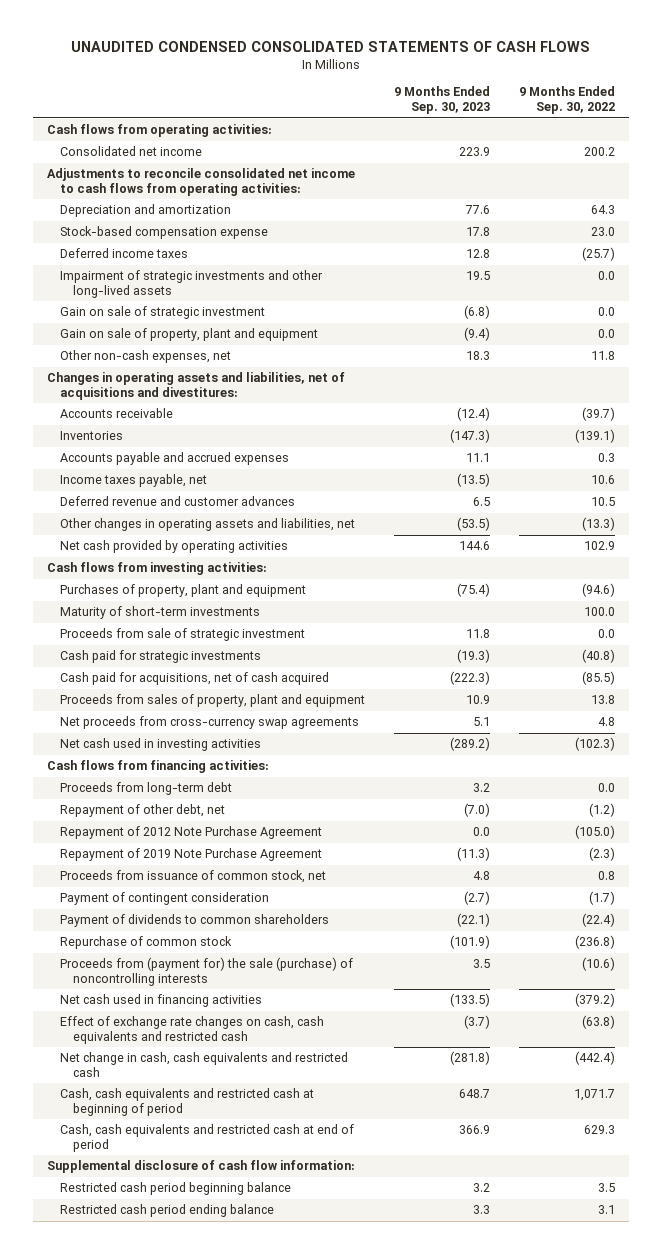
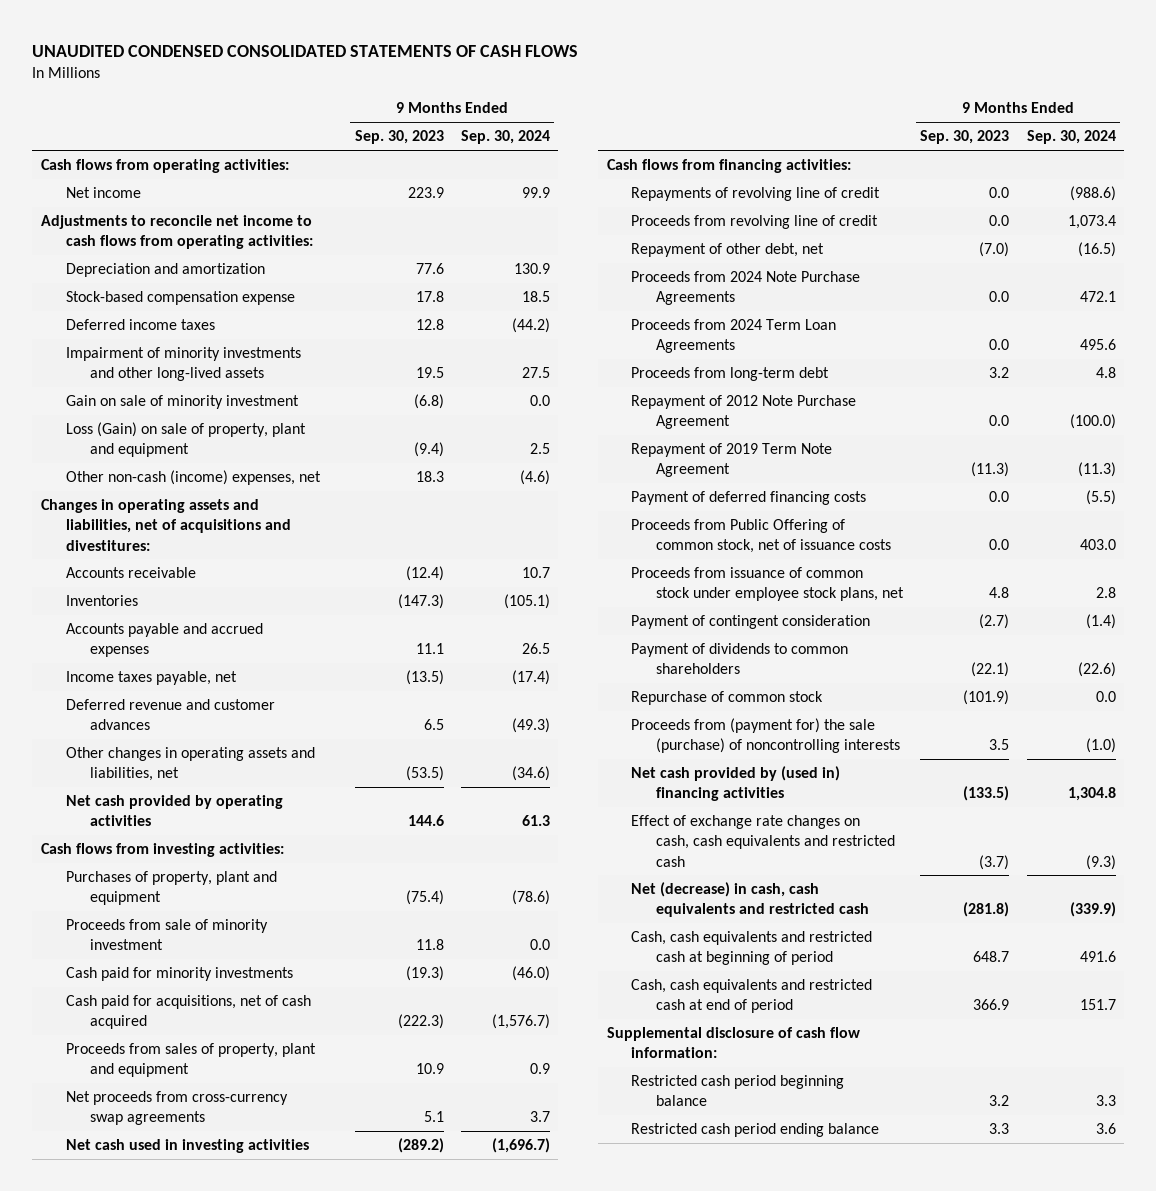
- | 9 Months Ended Sep. 30, 2023 | 9 Months Ended Sep. 30, 2022
+ | 9 Months Ended Sep. 30, 2023 | 9 Months Ended Sep. 30, 2024
- Consolidated net income | 223.9 | 200.2
- Adjustments to reconcile consolidated net income to cash flows from operating activities:
+ Net income | 223.9 | 99.9
+ Adjustments to reconcile net income to cash flows from operating activities:
- Impairment of strategic investments and other long-lived assets | 19.5 | 0.0
- Gain on sale of strategic investment | (6.8) | 0.0
- Gain on sale of property, plant and equipment | (9.4) | 0.0
- Other non-cash expenses, net | 18.3 | 11.8
+ Impairment of minority investments and other long-lived assets | 19.5 | 27.5
+ Gain on sale of minority investment | (6.8) | 0.0
+ Loss (Gain) on sale of property, plant and equipment | (9.4) | 2.5
+ Other non-cash (income) expenses, net | 18.3 | (4.6)
- Maturity of short-term investments | | 100.0
- Proceeds from sale of strategic investment | 11.8 | 0.0
- Cash paid for strategic investments | (19.3) | (40.8)
+ Proceeds from sale of minority investment | 11.8 | 0.0
+ Cash paid for minority investments | (19.3) | (46.0)
+ Repayments of revolving line of credit | 0.0 | (988.6)
+ Proceeds from revolving line of credit | 0.0 | 1,073.4
+ Proceeds from 2024 Note Purchase Agreements | 0.0 | 472.1
+ Proceeds from 2024 Term Loan Agreements | 0.0 | 495.6
moved down: Proceeds from long-term debt | 3.2 | 4.8
- Repayment of 2019 Note Purchase Agreement | (11.3) | (2.3)
- Proceeds from issuance of common stock, net | 4.8 | 0.8
+ Repayment of 2019 Term Note Agreement | (11.3) | (11.3)
+ Payment of deferred financing costs | 0.0 | (5.5)
+ Proceeds from Public Offering of common stock, net of issuance costs | 0.0 | 403.0
+ Proceeds from issuance of common stock under employee stock plans, net | 4.8 | 2.8
- Net cash used in financing activities | (133.5) | (379.2)
+ Net cash provided by (used in) financing activities | (133.5) | 1,304.8
- Net change in cash, cash equivalents and restricted cash | (281.8) | (442.4)
+ Net (decrease) in cash, cash equivalents and restricted cash | (281.8) | (339.9)

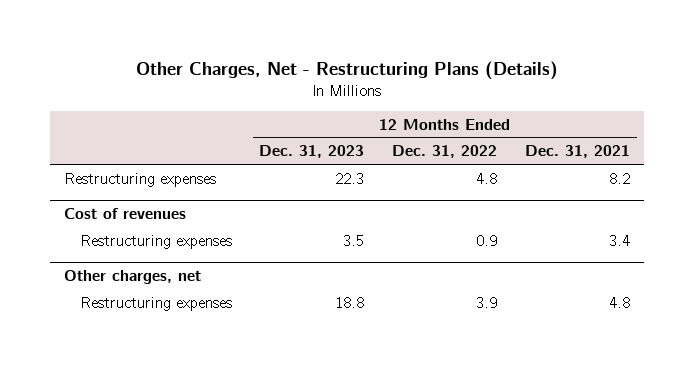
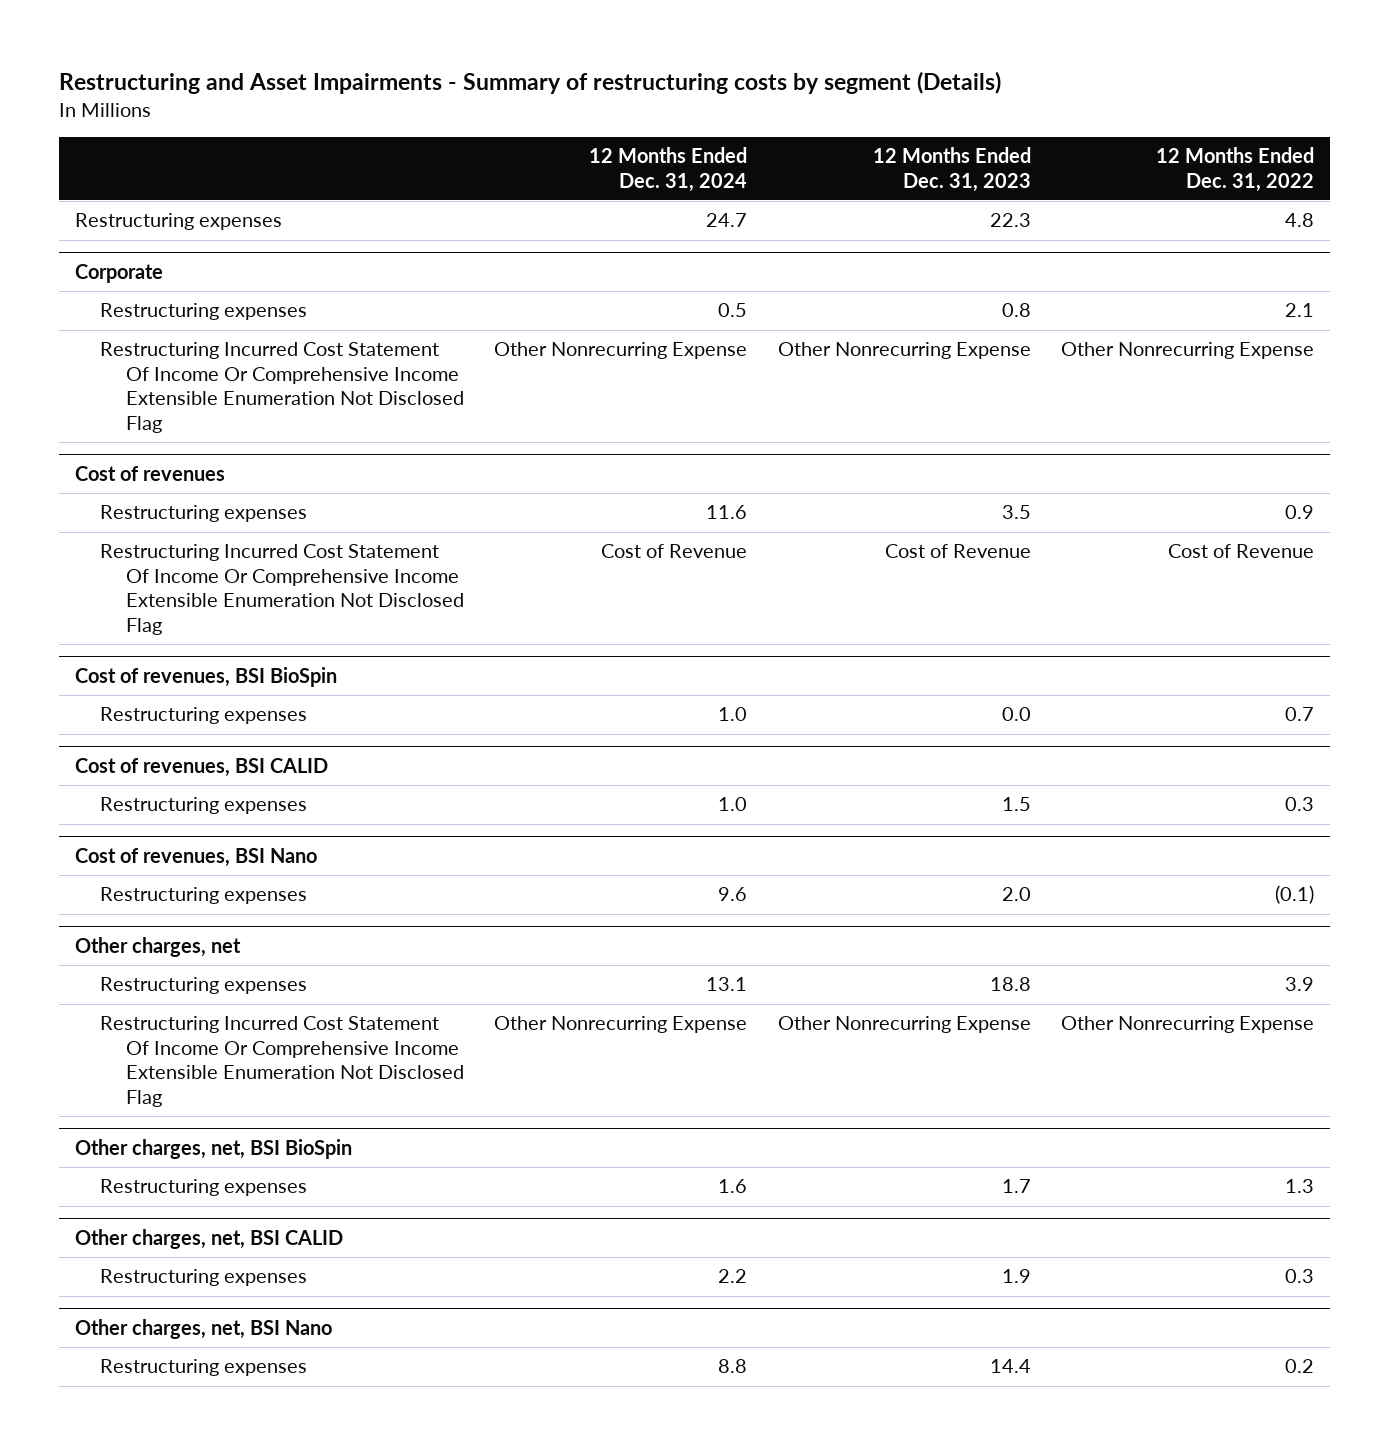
- Other Charges, Net - Restructuring Plans (Details)
+ Restructuring and Asset Impairments - Summary of restructuring costs by segment (Details)
- | 12 Months Ended Dec. 31, 2023 | 12 Months Ended Dec. 31, 2022 | 12 Months Ended Dec. 31, 2021
+ | 12 Months Ended Dec. 31, 2024 | 12 Months Ended Dec. 31, 2023 | 12 Months Ended Dec. 31, 2022
+ Corporate
+ Restructuring expenses | 0.5 | 0.8 | 2.1
+ Restructuring Incurred Cost Statement Of Income Or Comprehensive Income Extensible Enumeration Not Disclosed Flag | Other Nonrecurring Expense | Other Nonrecurring Expense | Other Nonrecurring Expense
@ Cost of revenues
+ Restructuring Incurred Cost Statement Of Income Or Comprehensive Income Extensible Enumeration Not Disclosed Flag | Cost of Revenue | Cost of Revenue | Cost of Revenue
+ Cost of revenues, BSI BioSpin
+ Restructuring expenses | 1.0 | 0.0 | 0.7
+ Cost of revenues, BSI CALID
+ Restructuring expenses | 1.0 | 1.5 | 0.3
+ Cost of revenues, BSI Nano
+ Restructuring expenses | 9.6 | 2.0 | (0.1)
@ Other charges, net
+ Restructuring Incurred Cost Statement Of Income Or Comprehensive Income Extensible Enumeration Not Disclosed Flag | Other Nonrecurring Expense | Other Nonrecurring Expense | Other Nonrecurring Expense
+ Other charges, net, BSI BioSpin
+ Restructuring expenses | 1.6 | 1.7 | 1.3
+ Other charges, net, BSI CALID
+ Restructuring expenses | 2.2 | 1.9 | 0.3
+ Other charges, net, BSI Nano
+ Restructuring expenses | 8.8 | 14.4 | 0.2

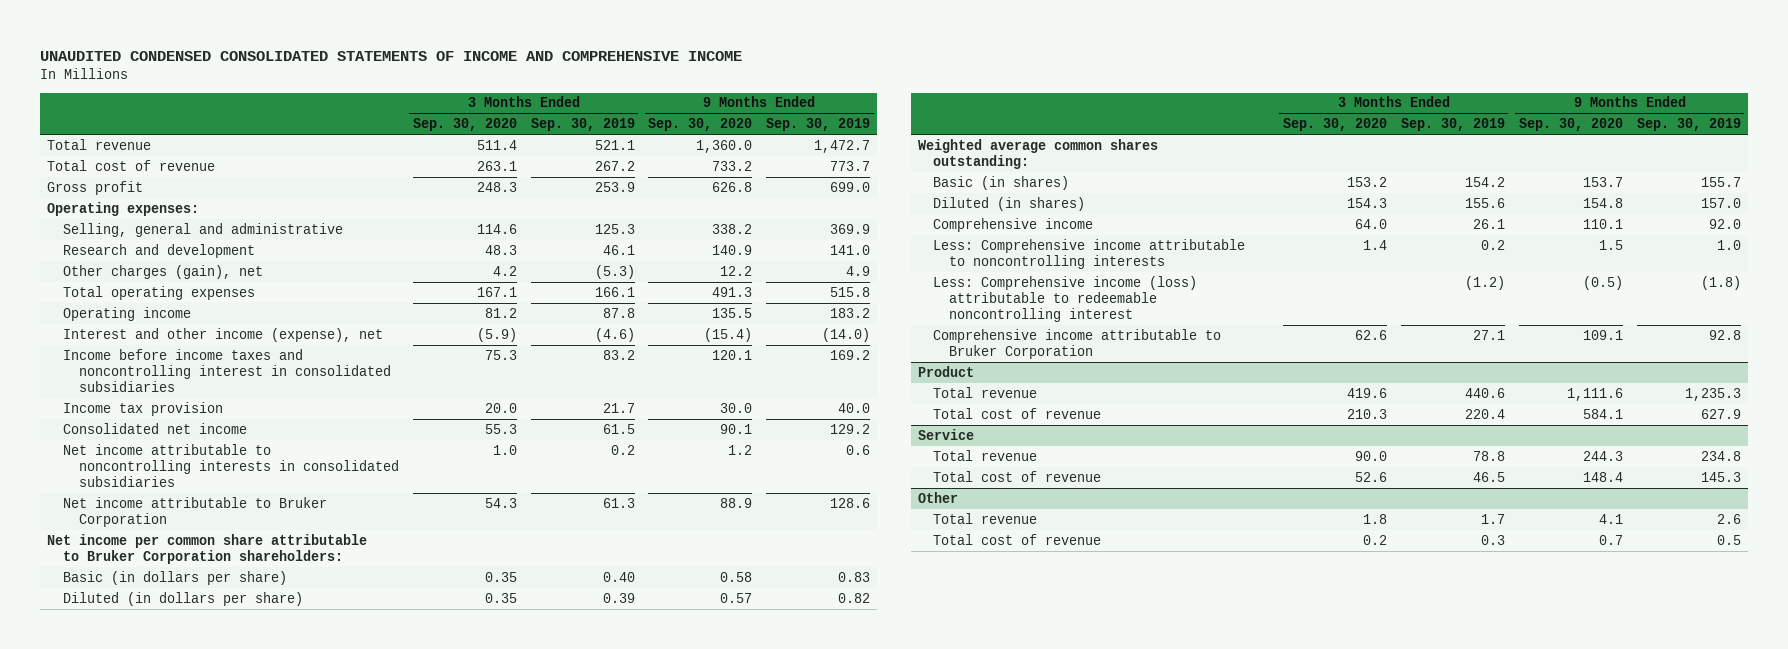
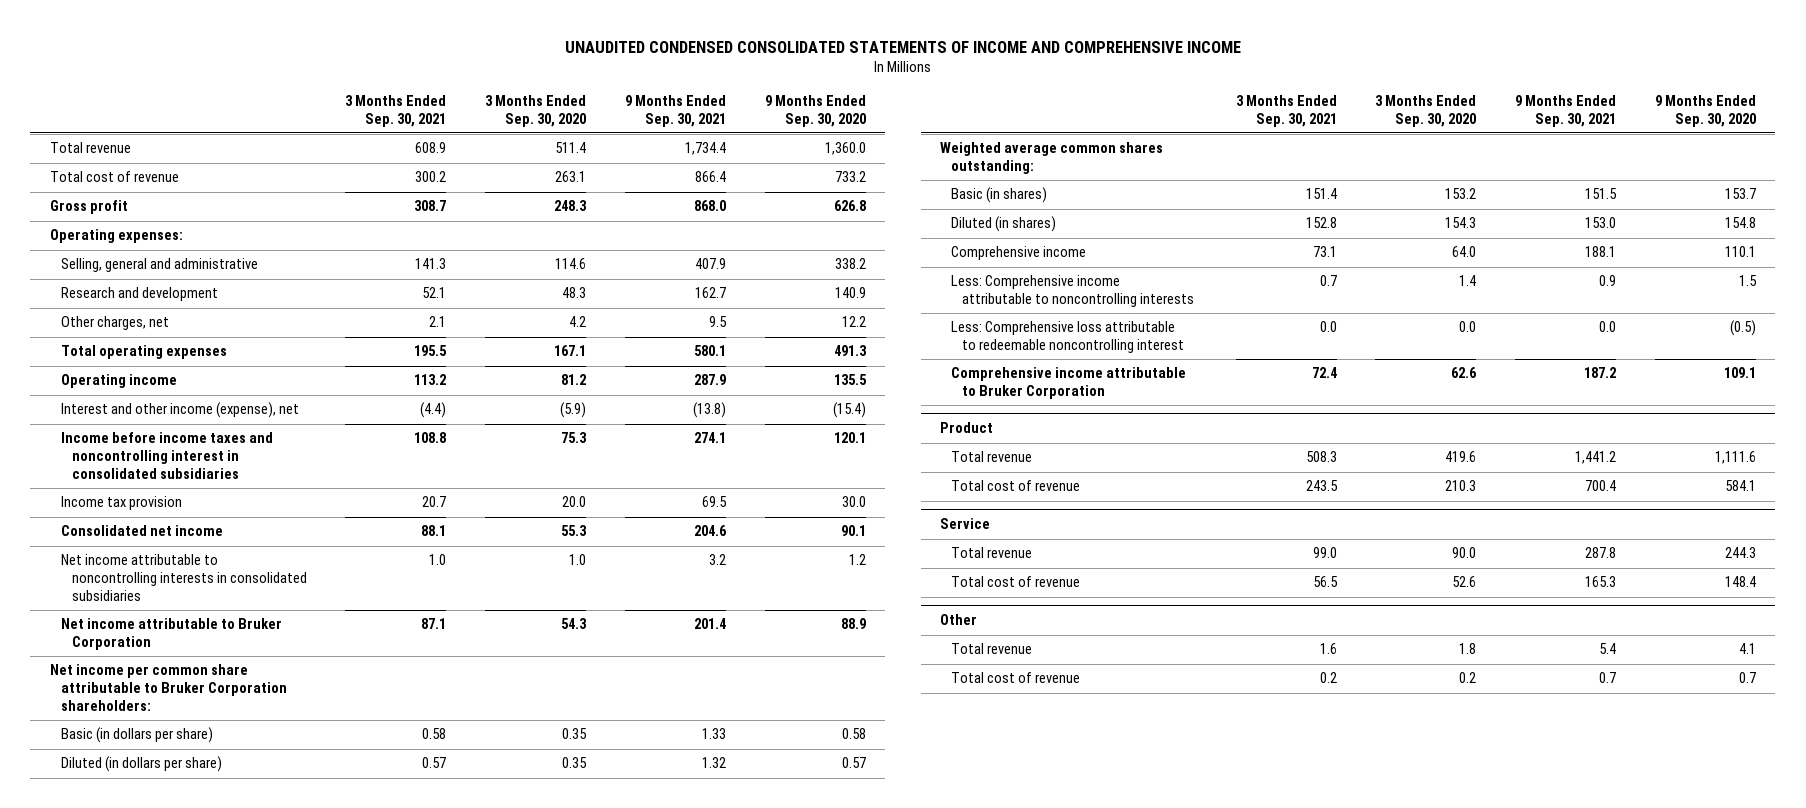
- | 3 Months Ended Sep. 30, 2020 | 3 Months Ended Sep. 30, 2019 | 9 Months Ended Sep. 30, 2020 | 9 Months Ended Sep. 30, 2019
+ | 3 Months Ended Sep. 30, 2021 | 3 Months Ended Sep. 30, 2020 | 9 Months Ended Sep. 30, 2021 | 9 Months Ended Sep. 30, 2020
- Other charges (gain), net | 4.2 | (5.3) | 12.2 | 4.9
+ Other charges, net | 2.1 | 4.2 | 9.5 | 12.2
- Less: Comprehensive income (loss) attributable to redeemable noncontrolling interest | | (1.2) | (0.5) | (1.8)
+ Less: Comprehensive loss attributable to redeemable noncontrolling interest | 0.0 | 0.0 | 0.0 | (0.5)

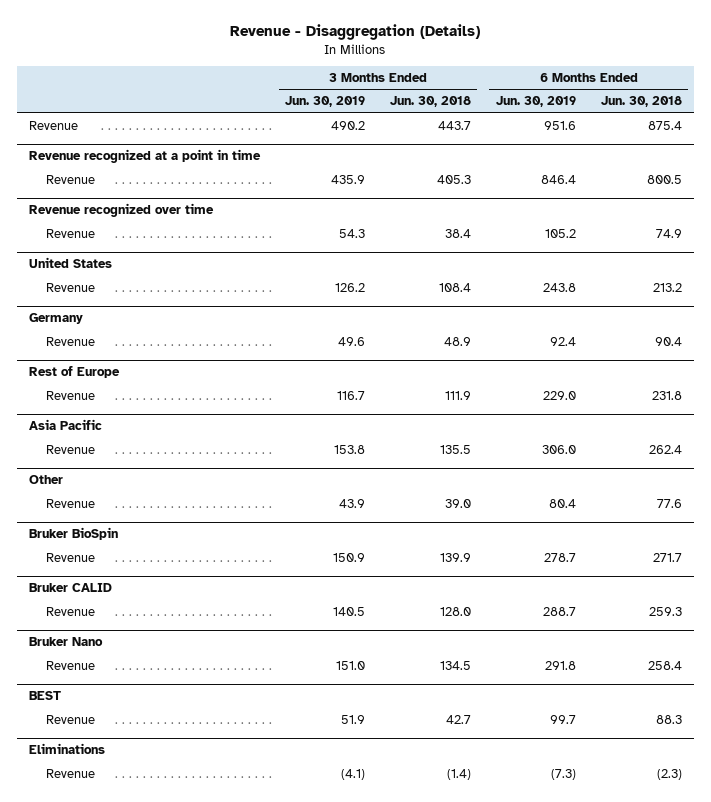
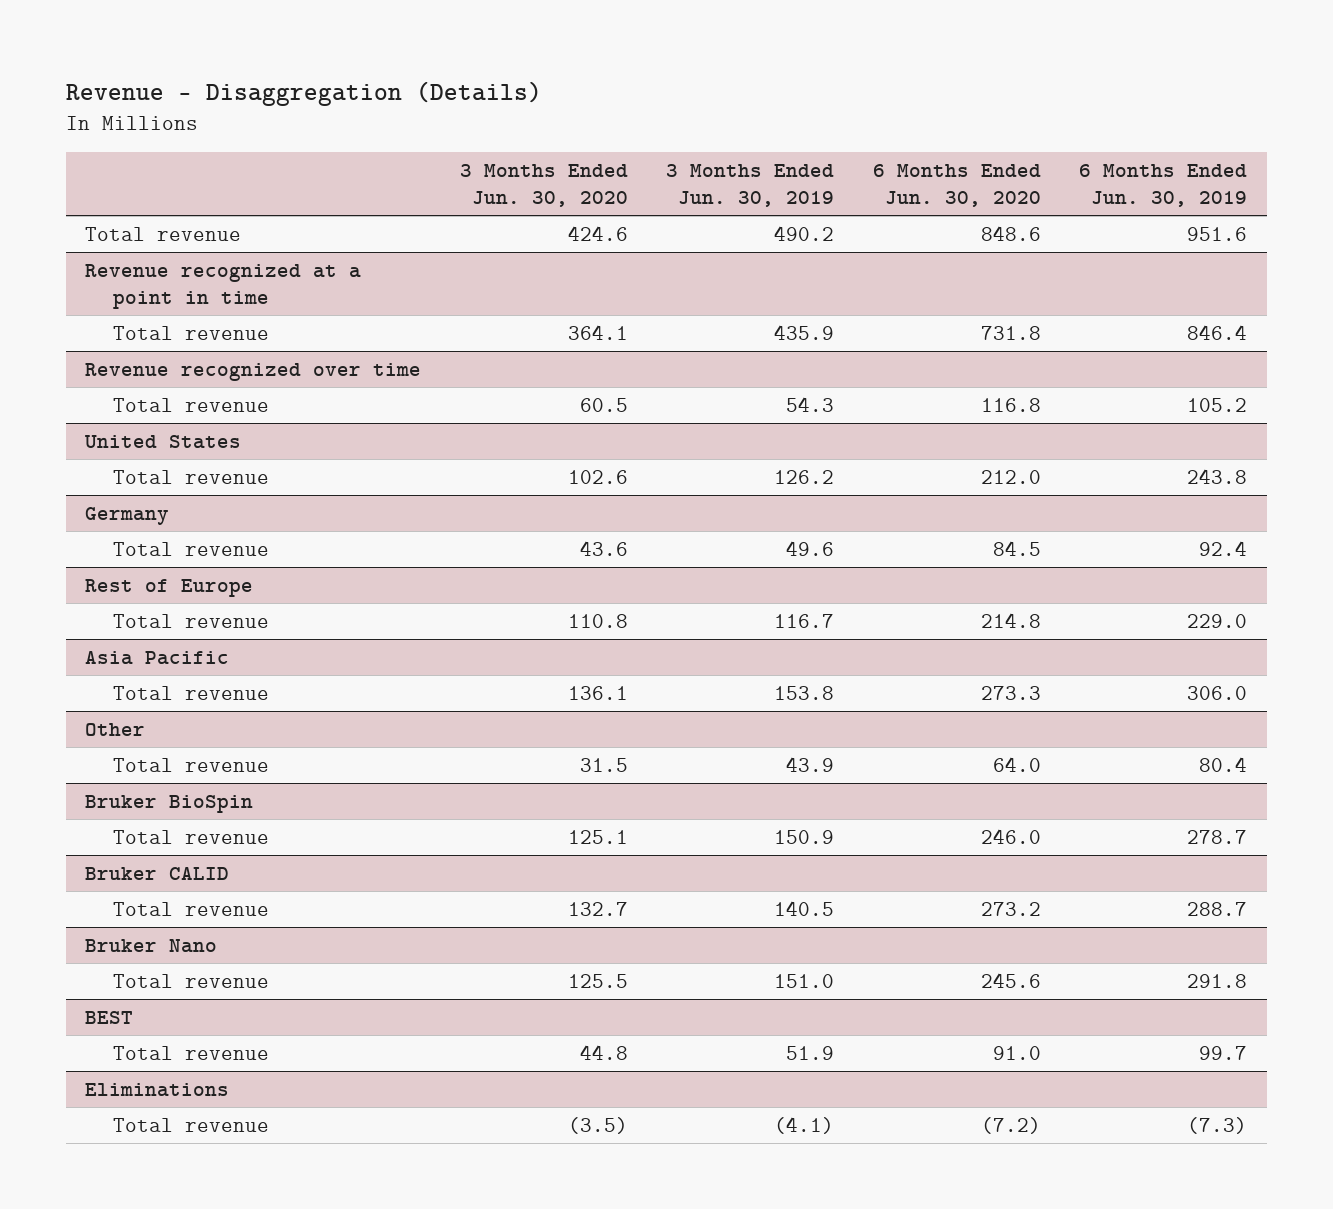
- | 3 Months Ended Jun. 30, 2019 | 3 Months Ended Jun. 30, 2018 | 6 Months Ended Jun. 30, 2019 | 6 Months Ended Jun. 30, 2018
+ | 3 Months Ended Jun. 30, 2020 | 3 Months Ended Jun. 30, 2019 | 6 Months Ended Jun. 30, 2020 | 6 Months Ended Jun. 30, 2019
- Revenue | 490.2 | 443.7 | 951.6 | 875.4
+ Total revenue | 424.6 | 490.2 | 848.6 | 951.6
@ Revenue recognized at a point in time
- Revenue | 435.9 | 405.3 | 846.4 | 800.5
+ Total revenue | 364.1 | 435.9 | 731.8 | 846.4
@ Revenue recognized over time
- Revenue | 54.3 | 38.4 | 105.2 | 74.9
+ Total revenue | 60.5 | 54.3 | 116.8 | 105.2
@ United States
- Revenue | 126.2 | 108.4 | 243.8 | 213.2
+ Total revenue | 102.6 | 126.2 | 212.0 | 243.8
@ Germany
- Revenue | 49.6 | 48.9 | 92.4 | 90.4
+ Total revenue | 43.6 | 49.6 | 84.5 | 92.4
@ Rest of Europe
- Revenue | 116.7 | 111.9 | 229.0 | 231.8
+ Total revenue | 110.8 | 116.7 | 214.8 | 229.0
@ Asia Pacific
- Revenue | 153.8 | 135.5 | 306.0 | 262.4
+ Total revenue | 136.1 | 153.8 | 273.3 | 306.0
@ Other
- Revenue | 43.9 | 39.0 | 80.4 | 77.6
+ Total revenue | 31.5 | 43.9 | 64.0 | 80.4
@ Bruker BioSpin
- Revenue | 150.9 | 139.9 | 278.7 | 271.7
+ Total revenue | 125.1 | 150.9 | 246.0 | 278.7
@ Bruker CALID
- Revenue | 140.5 | 128.0 | 288.7 | 259.3
+ Total revenue | 132.7 | 140.5 | 273.2 | 288.7
@ Bruker Nano
- Revenue | 151.0 | 134.5 | 291.8 | 258.4
+ Total revenue | 125.5 | 151.0 | 245.6 | 291.8
@ BEST
- Revenue | 51.9 | 42.7 | 99.7 | 88.3
+ Total revenue | 44.8 | 51.9 | 91.0 | 99.7
@ Eliminations
- Revenue | (4.1) | (1.4) | (7.3) | (2.3)
+ Total revenue | (3.5) | (4.1) | (7.2) | (7.3)

